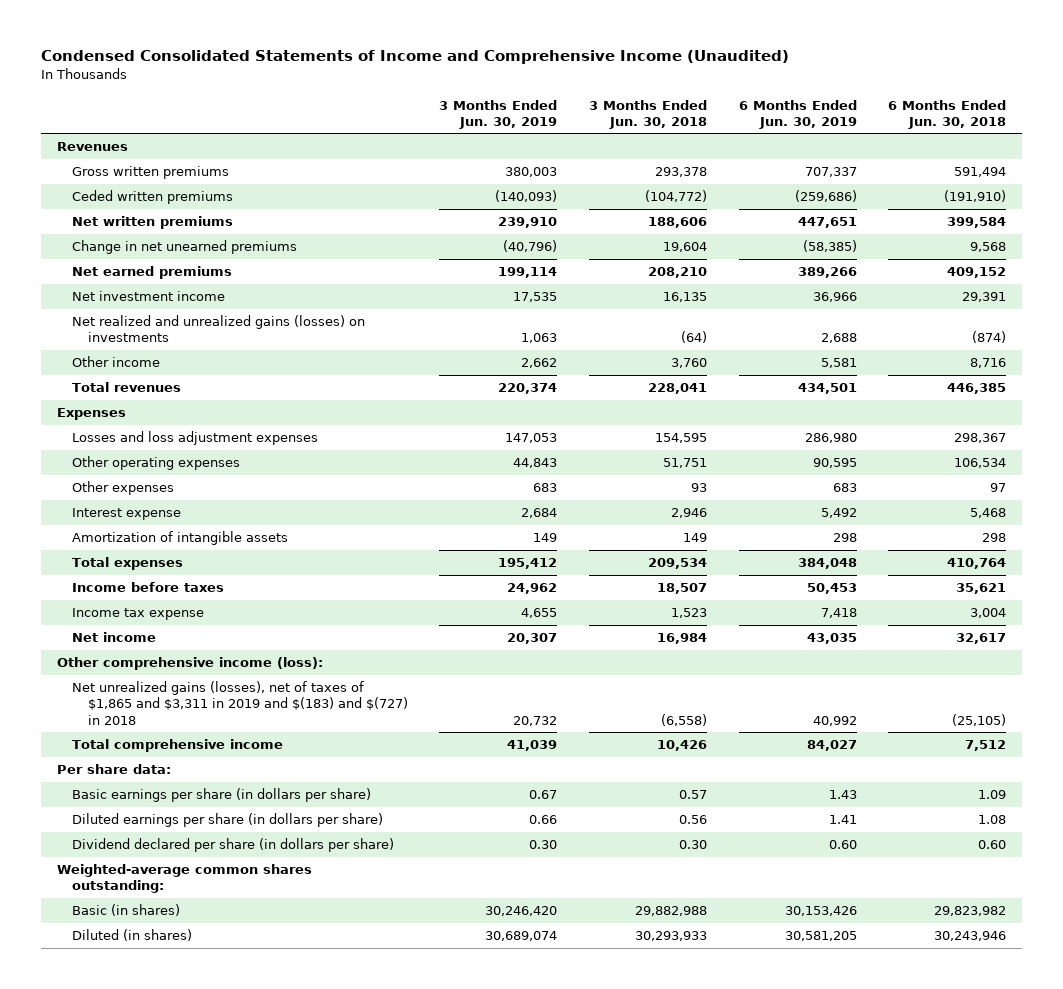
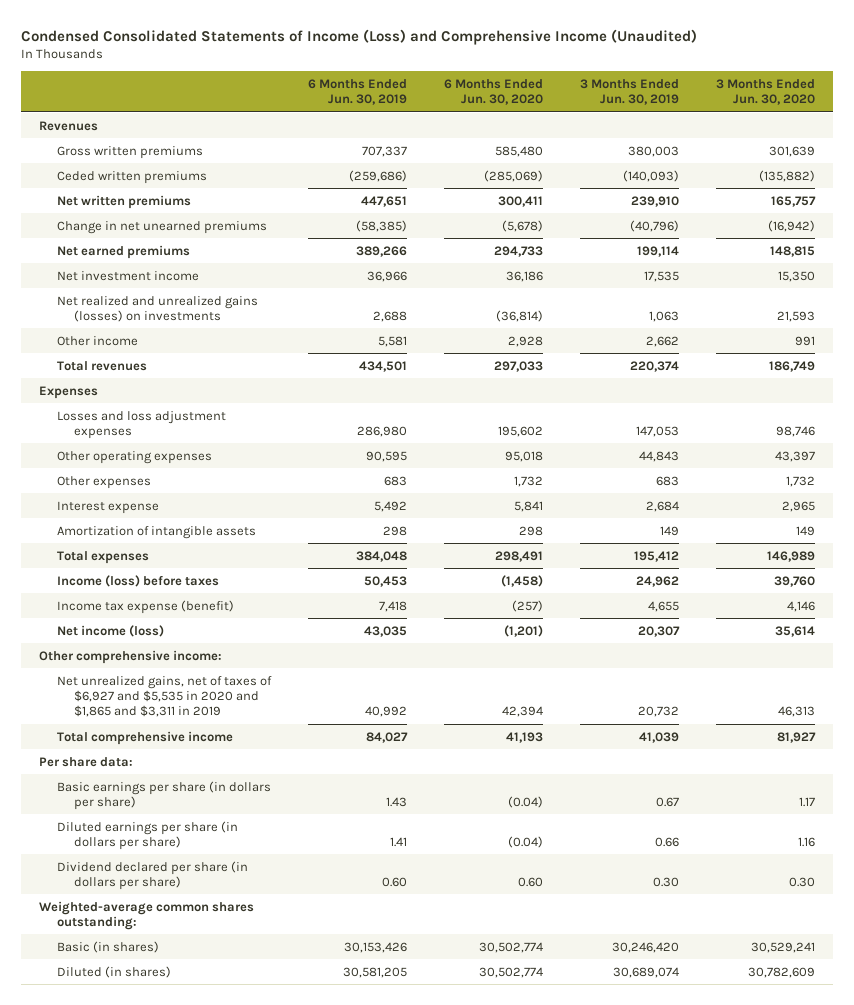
- Condensed Consolidated Statements of Income and Comprehensive Income (Unaudited)
+ Condensed Consolidated Statements of Income (Loss) and Comprehensive Income (Unaudited)
- | 3 Months Ended Jun. 30, 2019 | 3 Months Ended Jun. 30, 2018 | 6 Months Ended Jun. 30, 2019 | 6 Months Ended Jun. 30, 2018
+ | 6 Months Ended Jun. 30, 2019 | 6 Months Ended Jun. 30, 2020 | 3 Months Ended Jun. 30, 2019 | 3 Months Ended Jun. 30, 2020
- Income before taxes | 24,962 | 18,507 | 50,453 | 35,621
- Income tax expense | 4,655 | 1,523 | 7,418 | 3,004
- Net income | 20,307 | 16,984 | 43,035 | 32,617
- Other comprehensive income (loss):
- Net unrealized gains (losses), net of taxes of $1,865 and $3,311 in 2019 and $(183) and $(727) in 2018 | 20,732 | (6,558) | 40,992 | (25,105)
+ Income (loss) before taxes | 50,453 | (1,458) | 24,962 | 39,760
+ Income tax expense (benefit) | 7,418 | (257) | 4,655 | 4,146
+ Net income (loss) | 43,035 | (1,201) | 20,307 | 35,614
+ Other comprehensive income:
+ Net unrealized gains, net of taxes of $6,927 and $5,535 in 2020 and $1,865 and $3,311 in 2019 | 40,992 | 42,394 | 20,732 | 46,313

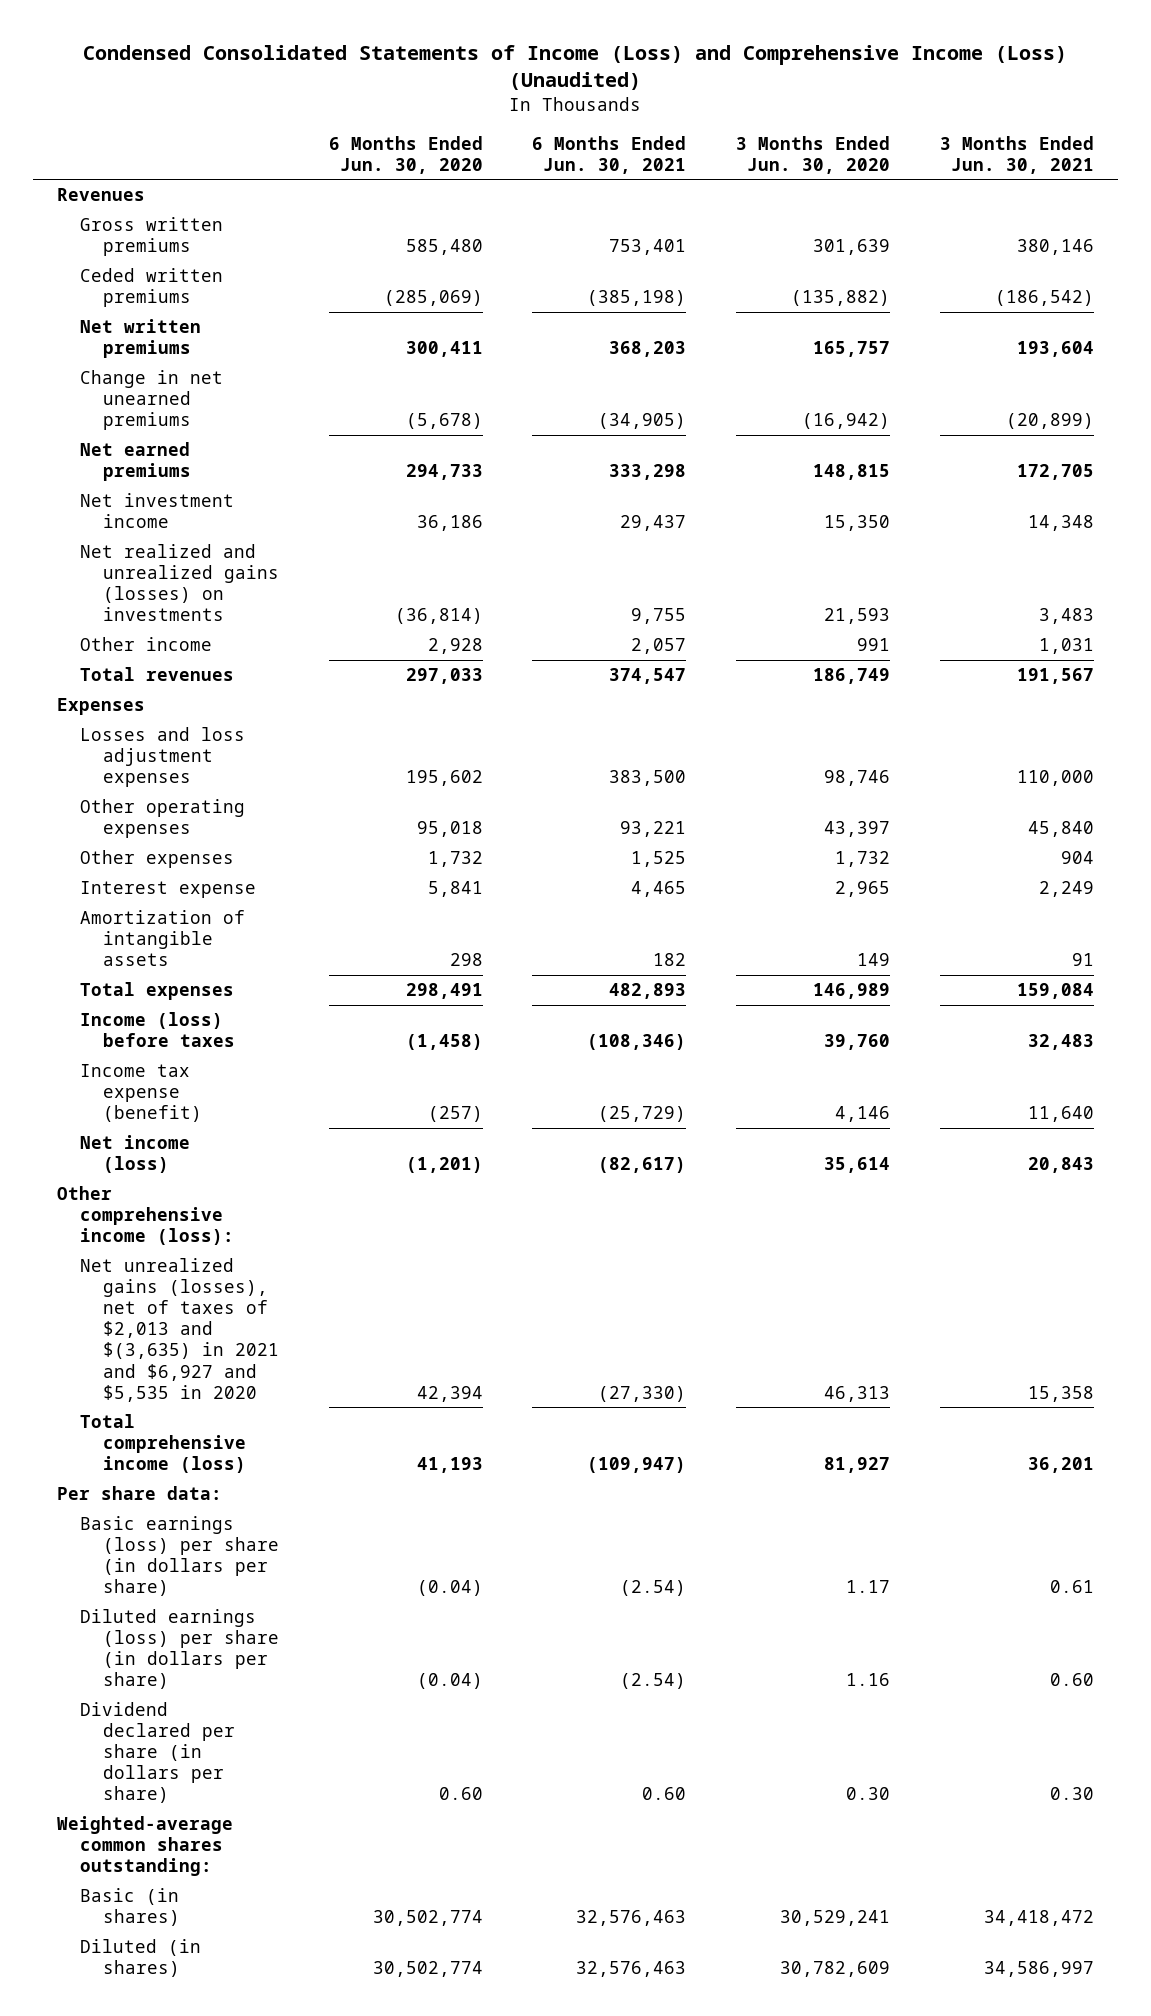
- Condensed Consolidated Statements of Income (Loss) and Comprehensive Income (Unaudited)
+ Condensed Consolidated Statements of Income (Loss) and Comprehensive Income (Loss) (Unaudited)
- | 6 Months Ended Jun. 30, 2019 | 6 Months Ended Jun. 30, 2020 | 3 Months Ended Jun. 30, 2019 | 3 Months Ended Jun. 30, 2020
+ | 6 Months Ended Jun. 30, 2020 | 6 Months Ended Jun. 30, 2021 | 3 Months Ended Jun. 30, 2020 | 3 Months Ended Jun. 30, 2021
- Other comprehensive income:
- Net unrealized gains, net of taxes of $6,927 and $5,535 in 2020 and $1,865 and $3,311 in 2019 | 40,992 | 42,394 | 20,732 | 46,313
- Total comprehensive income | 84,027 | 41,193 | 41,039 | 81,927
+ Other comprehensive income (loss):
+ Net unrealized gains (losses), net of taxes of $2,013 and $(3,635) in 2021 and $6,927 and $5,535 in 2020 | 42,394 | (27,330) | 46,313 | 15,358
+ Total comprehensive income (loss) | 41,193 | (109,947) | 81,927 | 36,201
- Basic earnings per share (in dollars per share) | 1.43 | (0.04) | 0.67 | 1.17
- Diluted earnings per share (in dollars per share) | 1.41 | (0.04) | 0.66 | 1.16
+ Basic earnings (loss) per share (in dollars per share) | (0.04) | (2.54) | 1.17 | 0.61
+ Diluted earnings (loss) per share (in dollars per share) | (0.04) | (2.54) | 1.16 | 0.60

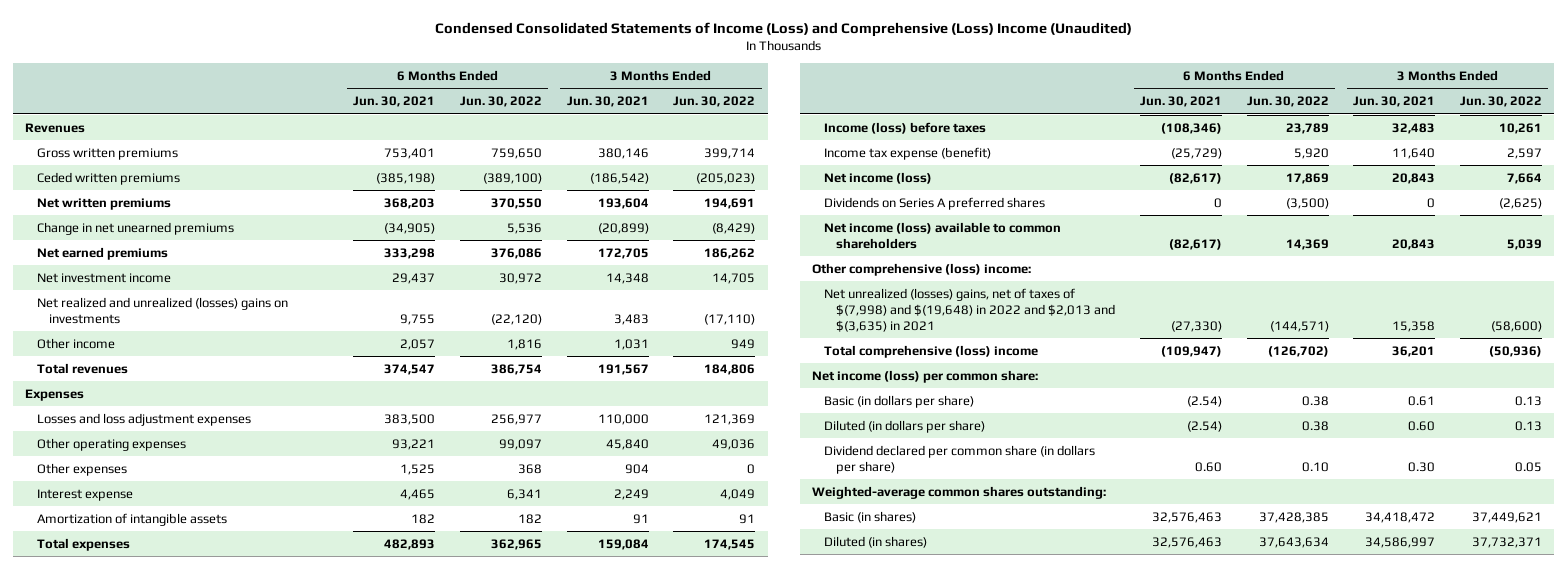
- Condensed Consolidated Statements of Income (Loss) and Comprehensive Income (Loss) (Unaudited)
+ Condensed Consolidated Statements of Income (Loss) and Comprehensive (Loss) Income (Unaudited)
- | 6 Months Ended Jun. 30, 2020 | 6 Months Ended Jun. 30, 2021 | 3 Months Ended Jun. 30, 2020 | 3 Months Ended Jun. 30, 2021
+ | 6 Months Ended Jun. 30, 2021 | 6 Months Ended Jun. 30, 2022 | 3 Months Ended Jun. 30, 2021 | 3 Months Ended Jun. 30, 2022
- Net realized and unrealized gains (losses) on investments | (36,814) | 9,755 | 21,593 | 3,483
+ Net realized and unrealized (losses) gains on investments | 9,755 | (22,120) | 3,483 | (17,110)
- Other comprehensive income (loss):
- Net unrealized gains (losses), net of taxes of $2,013 and $(3,635) in 2021 and $6,927 and $5,535 in 2020 | 42,394 | (27,330) | 46,313 | 15,358
- Total comprehensive income (loss) | 41,193 | (109,947) | 81,927 | 36,201
- Per share data:
- Basic earnings (loss) per share (in dollars per share) | (0.04) | (2.54) | 1.17 | 0.61
- Diluted earnings (loss) per share (in dollars per share) | (0.04) | (2.54) | 1.16 | 0.60
- Dividend declared per share (in dollars per share) | 0.60 | 0.60 | 0.30 | 0.30
+ Dividends on Series A preferred shares | 0 | (3,500) | 0 | (2,625)
+ Net income (loss) available to common shareholders | (82,617) | 14,369 | 20,843 | 5,039
+ Other comprehensive (loss) income:
+ Net unrealized (losses) gains, net of taxes of $(7,998) and $(19,648) in 2022 and $2,013 and $(3,635) in 2021 | (27,330) | (144,571) | 15,358 | (58,600)
+ Total comprehensive (loss) income | (109,947) | (126,702) | 36,201 | (50,936)
+ Net income (loss) per common share:
+ Basic (in dollars per share) | (2.54) | 0.38 | 0.61 | 0.13
+ Diluted (in dollars per share) | (2.54) | 0.38 | 0.60 | 0.13
+ Dividend declared per common share (in dollars per share) | 0.60 | 0.10 | 0.30 | 0.05

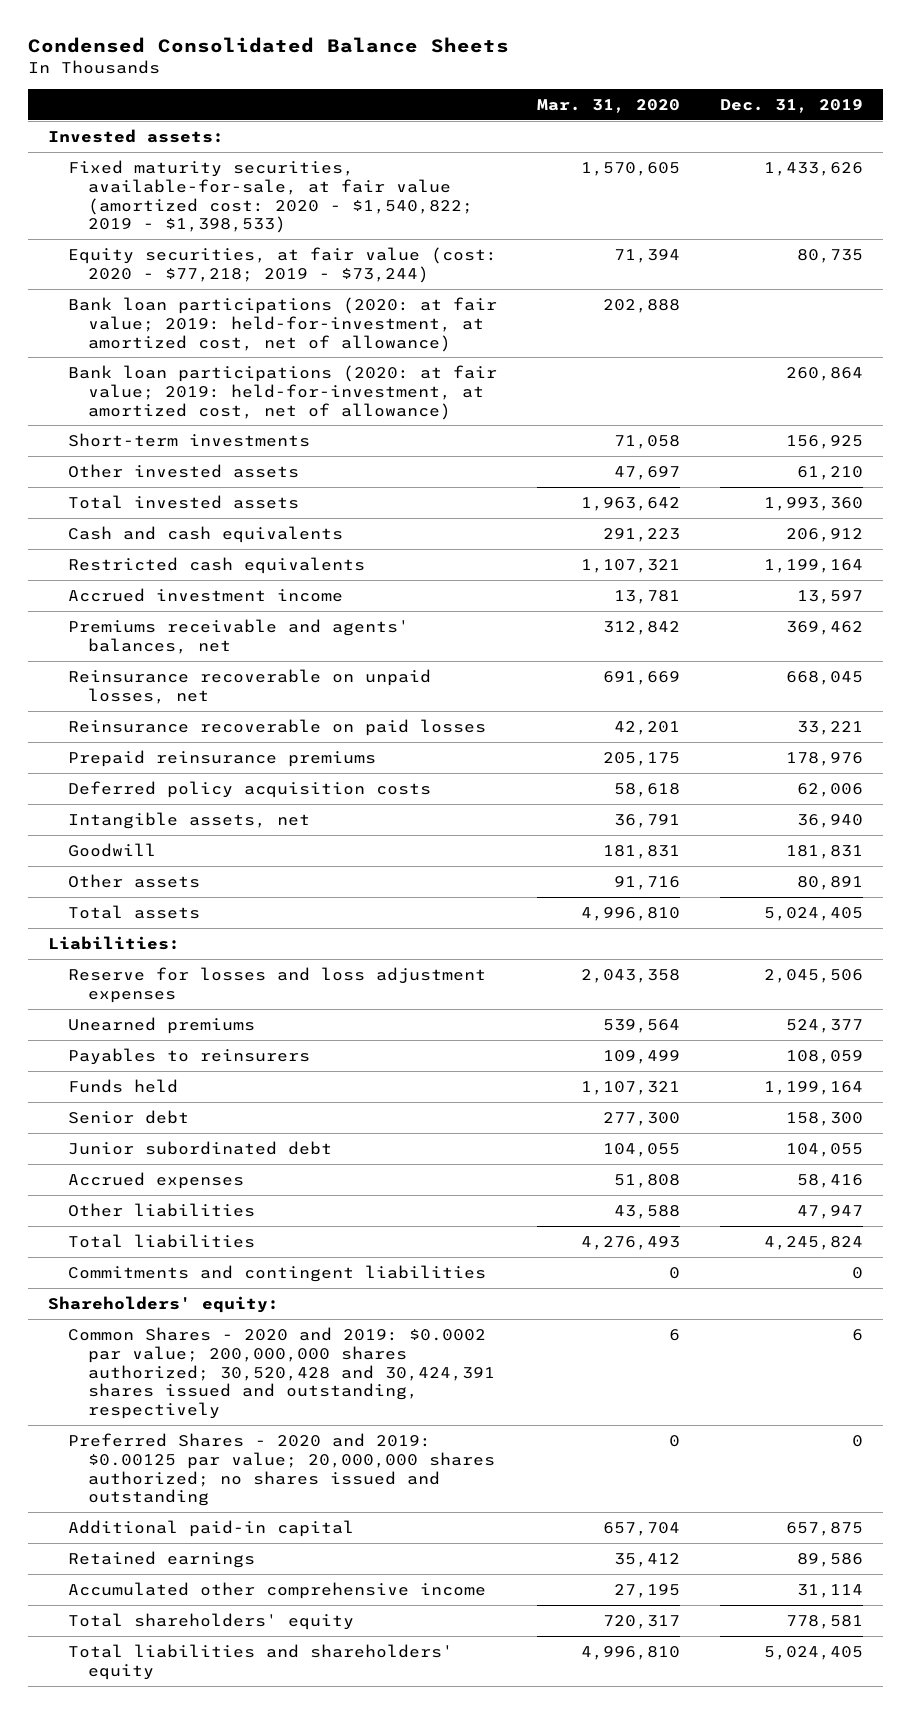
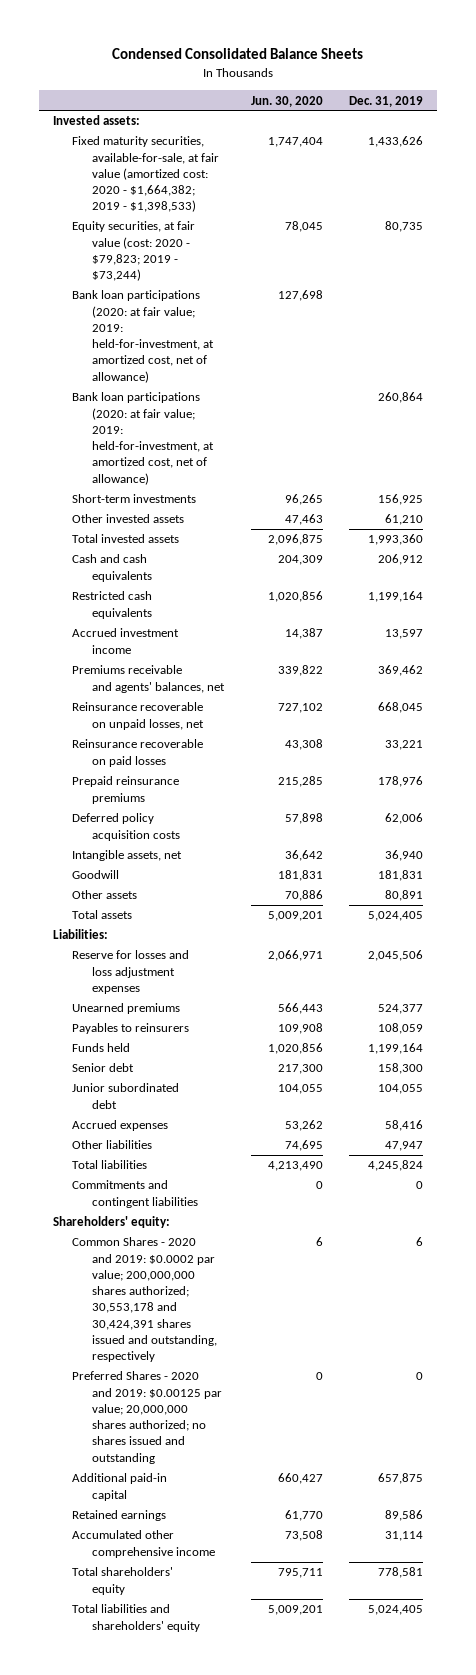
- | Mar. 31, 2020 | Dec. 31, 2019
+ | Jun. 30, 2020 | Dec. 31, 2019
- Fixed maturity securities, available-for-sale, at fair value (amortized cost: 2020 - $1,540,822; 2019 - $1,398,533) | 1,570,605 | 1,433,626
- Equity securities, at fair value (cost: 2020 - $77,218; 2019 - $73,244) | 71,394 | 80,735
+ Fixed maturity securities, available-for-sale, at fair value (amortized cost: 2020 - $1,664,382; 2019 - $1,398,533) | 1,747,404 | 1,433,626
+ Equity securities, at fair value (cost: 2020 - $79,823; 2019 - $73,244) | 78,045 | 80,735
- Common Shares - 2020 and 2019: $0.0002 par value; 200,000,000 shares authorized; 30,520,428 and 30,424,391 shares issued and outstanding, respectively | 6 | 6
+ Common Shares - 2020 and 2019: $0.0002 par value; 200,000,000 shares authorized; 30,553,178 and 30,424,391 shares issued and outstanding, respectively | 6 | 6

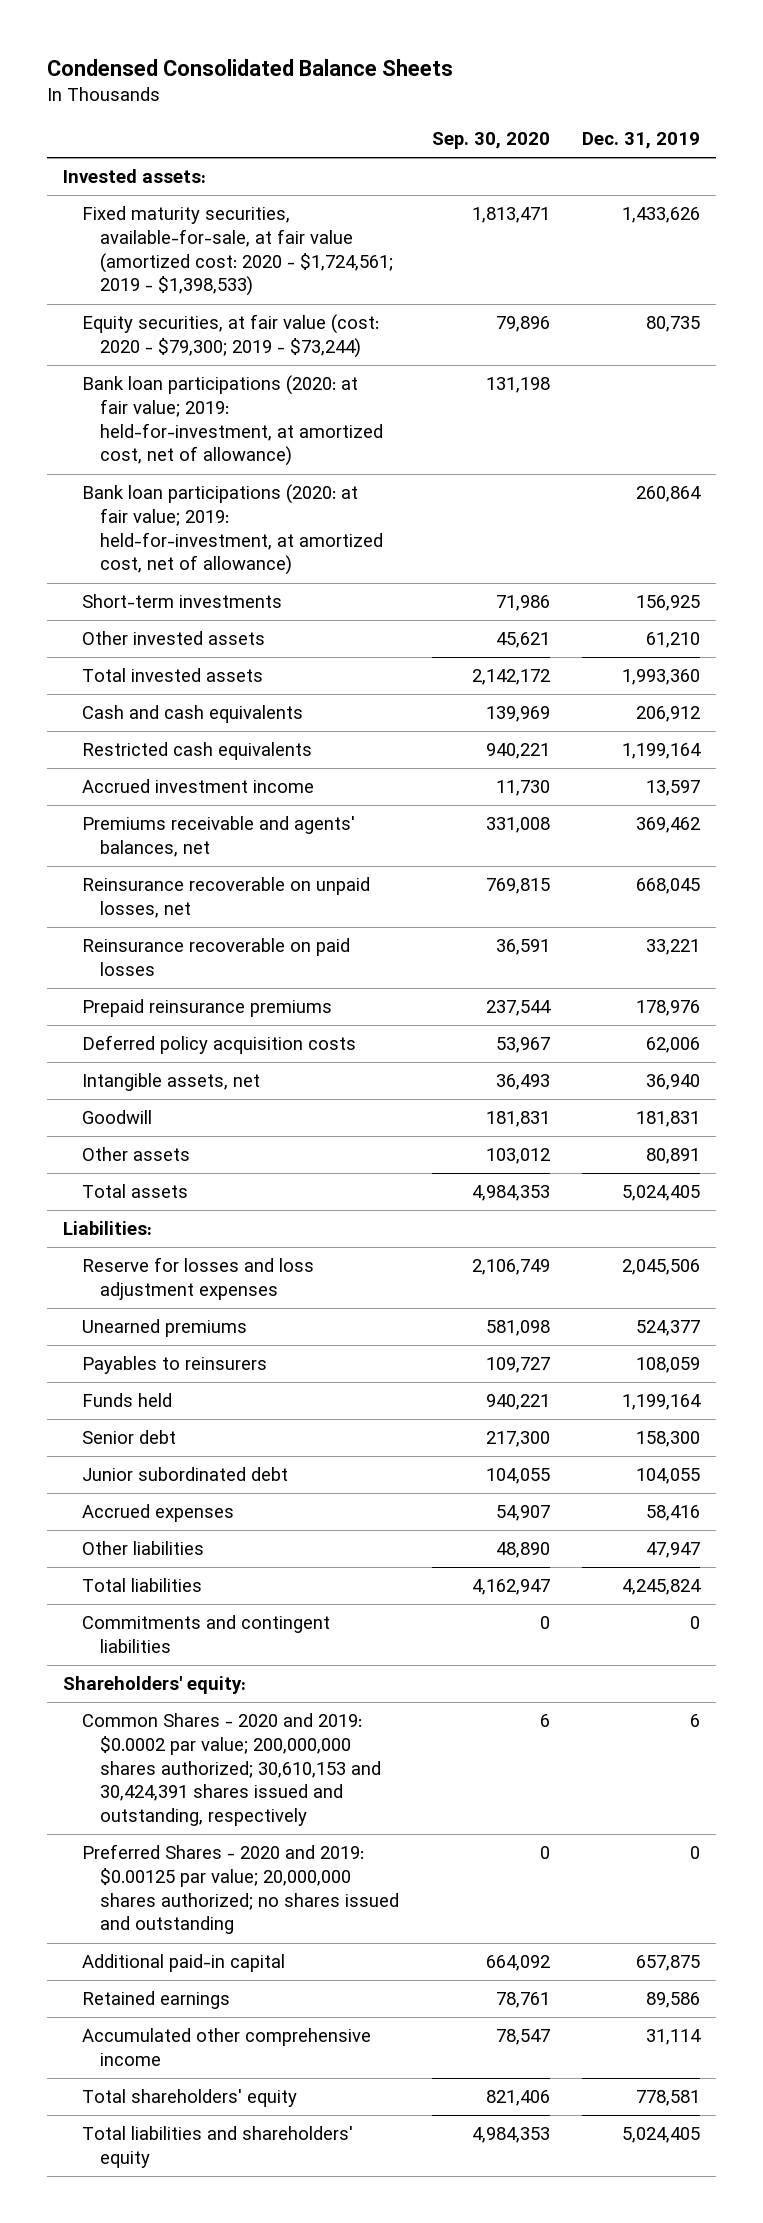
- | Jun. 30, 2020 | Dec. 31, 2019
+ | Sep. 30, 2020 | Dec. 31, 2019
- Fixed maturity securities, available-for-sale, at fair value (amortized cost: 2020 - $1,664,382; 2019 - $1,398,533) | 1,747,404 | 1,433,626
- Equity securities, at fair value (cost: 2020 - $79,823; 2019 - $73,244) | 78,045 | 80,735
+ Fixed maturity securities, available-for-sale, at fair value (amortized cost: 2020 - $1,724,561; 2019 - $1,398,533) | 1,813,471 | 1,433,626
+ Equity securities, at fair value (cost: 2020 - $79,300; 2019 - $73,244) | 79,896 | 80,735
- Common Shares - 2020 and 2019: $0.0002 par value; 200,000,000 shares authorized; 30,553,178 and 30,424,391 shares issued and outstanding, respectively | 6 | 6
+ Common Shares - 2020 and 2019: $0.0002 par value; 200,000,000 shares authorized; 30,610,153 and 30,424,391 shares issued and outstanding, respectively | 6 | 6

